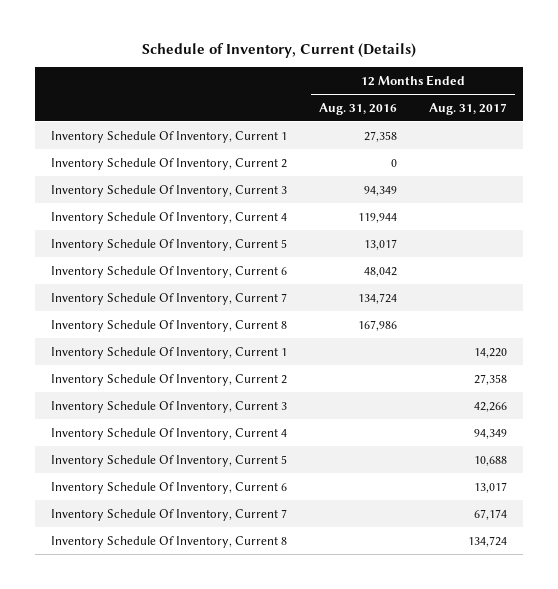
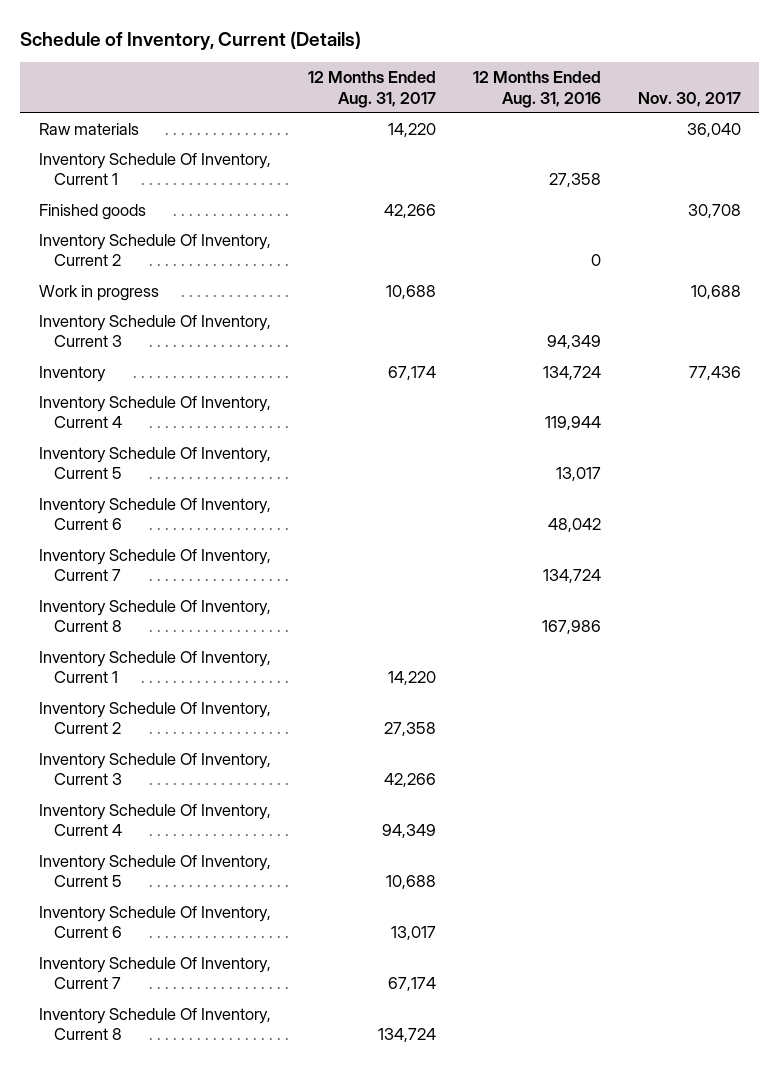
- | 12 Months Ended Aug. 31, 2016 | 12 Months Ended Aug. 31, 2017
+ | 12 Months Ended Aug. 31, 2017 | 12 Months Ended Aug. 31, 2016 | Nov. 30, 2017
+ Raw materials | 14,220 | | 36,040
+ Finished goods | 42,266 | | 30,708
+ Work in progress | 10,688 | | 10,688
+ Inventory | 67,174 | 134,724 | 77,436

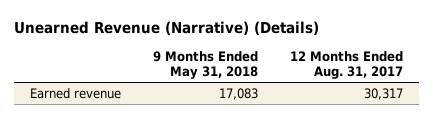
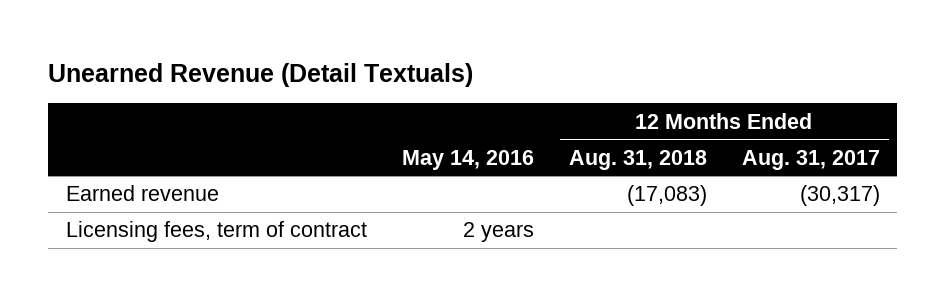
- Unearned Revenue (Narrative) (Details)
+ Unearned Revenue (Detail Textuals)
- | 9 Months Ended May 31, 2018 | 12 Months Ended Aug. 31, 2017
+ | May 14, 2016 | 12 Months Ended Aug. 31, 2018 | 12 Months Ended Aug. 31, 2017
- Earned revenue | 17,083 | 30,317
+ Earned revenue | | (17,083) | (30,317)
+ Licensing fees, term of contract | 2 years | |

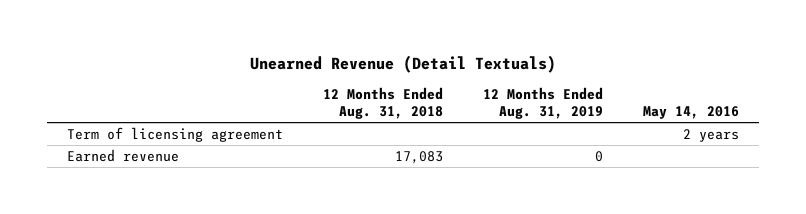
- | May 14, 2016 | 12 Months Ended Aug. 31, 2018 | 12 Months Ended Aug. 31, 2017
+ | 12 Months Ended Aug. 31, 2018 | 12 Months Ended Aug. 31, 2019 | May 14, 2016
- Earned revenue | | (17,083) | (30,317)
- Licensing fees, term of contract | 2 years | |
+ Term of licensing agreement | | | 2 years
+ Earned revenue | 17,083 | 0 |

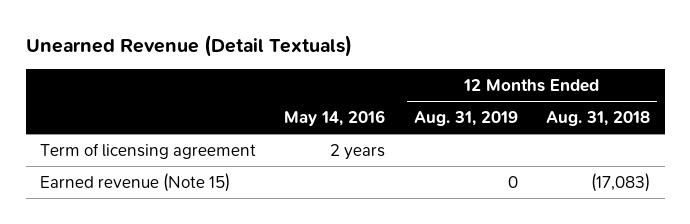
- | 12 Months Ended Aug. 31, 2018 | 12 Months Ended Aug. 31, 2019 | May 14, 2016
+ | May 14, 2016 | 12 Months Ended Aug. 31, 2019 | 12 Months Ended Aug. 31, 2018
- Earned revenue | 17,083 | 0 |
+ Earned revenue (Note 15) | | 0 | (17,083)

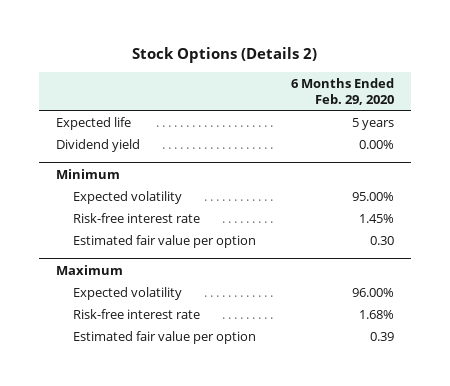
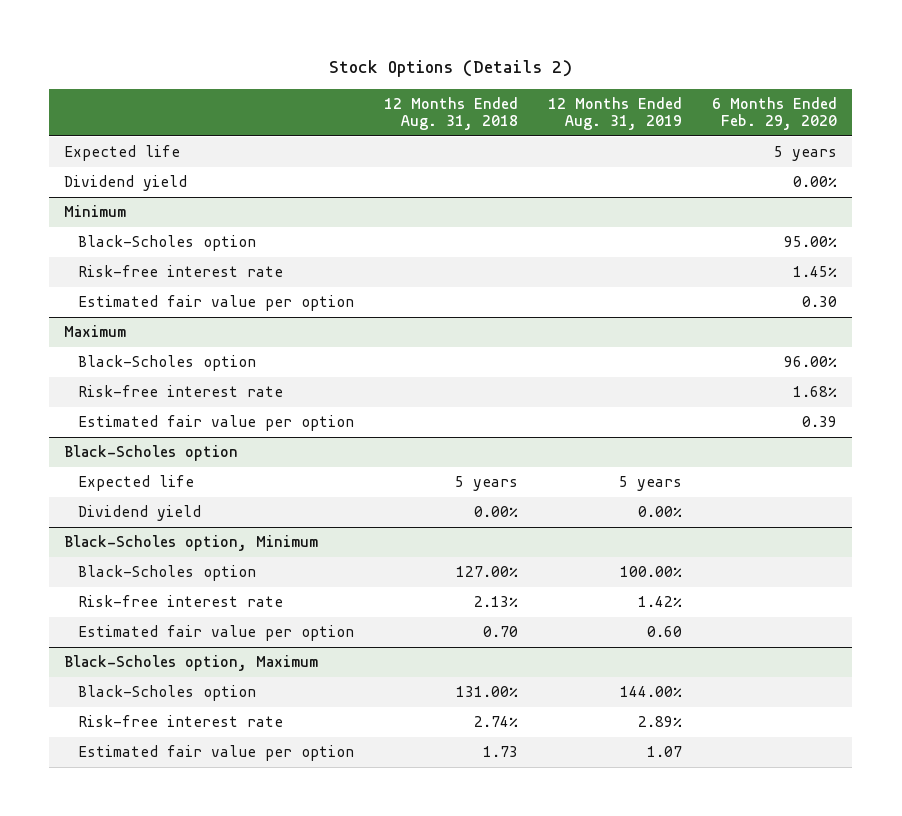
- | 6 Months Ended Feb. 29, 2020
+ | 12 Months Ended Aug. 31, 2018 | 12 Months Ended Aug. 31, 2019 | 6 Months Ended Feb. 29, 2020
@ Minimum
- Expected volatility | 95.00%
+ Black-Scholes option | | | 95.00%
@ Maximum
- Expected volatility | 96.00%
+ Black-Scholes option | | | 96.00%
+ Black-Scholes option
+ Expected life | 5 years | 5 years |
+ Dividend yield | 0.00% | 0.00% |
+ Black-Scholes option, Minimum
+ Black-Scholes option | 127.00% | 100.00% |
+ Risk-free interest rate | 2.13% | 1.42% |
+ Estimated fair value per option | 0.70 | 0.60 |
+ Black-Scholes option, Maximum
+ Black-Scholes option | 131.00% | 144.00% |
+ Risk-free interest rate | 2.74% | 2.89% |
+ Estimated fair value per option | 1.73 | 1.07 |

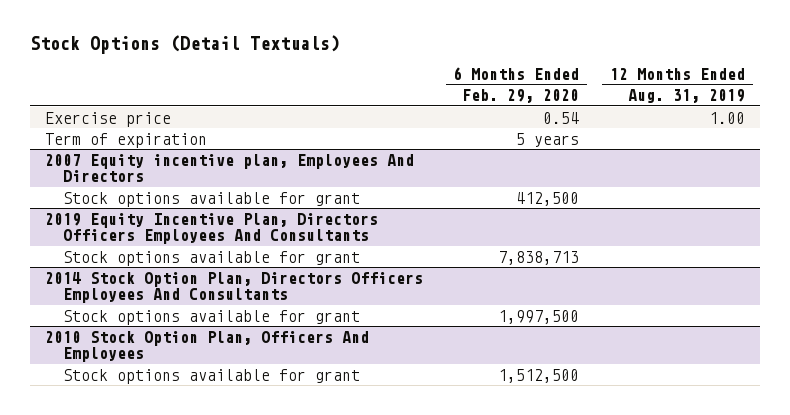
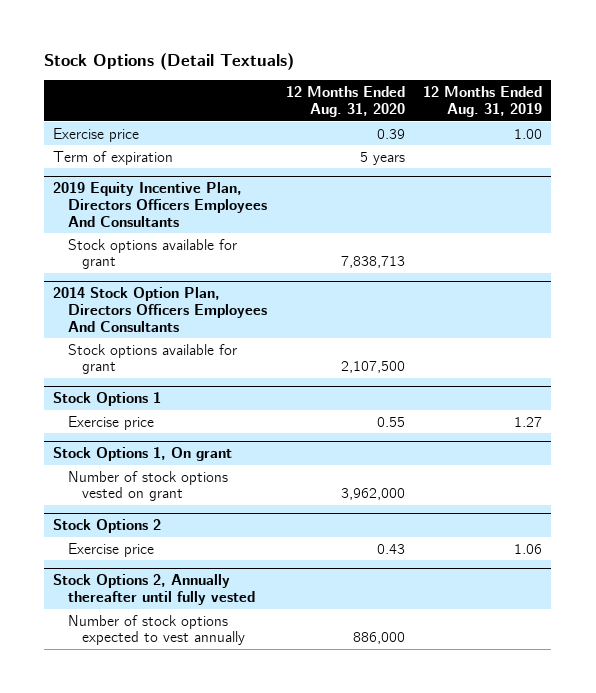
- | 6 Months Ended Feb. 29, 2020 | 12 Months Ended Aug. 31, 2019
+ | 12 Months Ended Aug. 31, 2020 | 12 Months Ended Aug. 31, 2019
- 2007 Equity incentive plan, Employees And Directors
- Stock options available for grant | 412,500 |
- 2010 Stock Option Plan, Officers And Employees
- Stock options available for grant | 1,512,500 |
+ Stock Options 1
+ Exercise price | 0.55 | 1.27
+ Stock Options 1, On grant
+ Number of stock options vested on grant | 3,962,000 |
+ Stock Options 2
+ Exercise price | 0.43 | 1.06
+ Stock Options 2, Annually thereafter until fully vested
+ Number of stock options expected to vest annually | 886,000 |

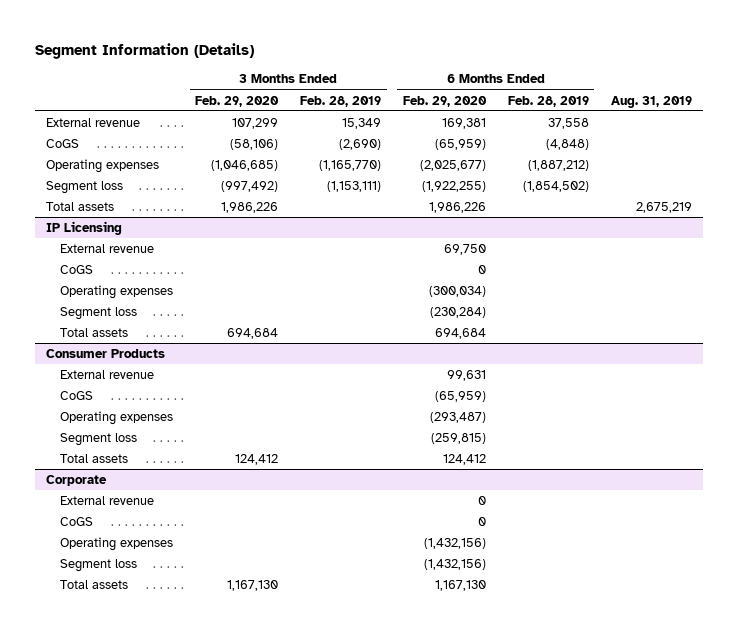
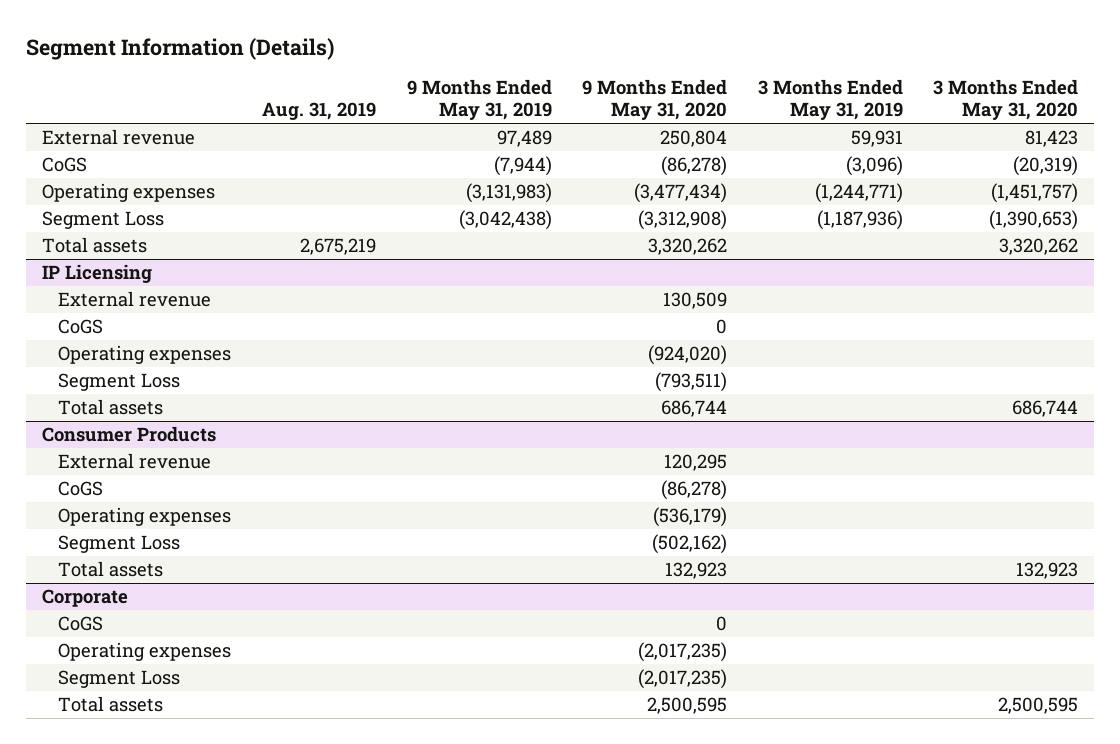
- | 3 Months Ended Feb. 29, 2020 | 3 Months Ended Feb. 28, 2019 | 6 Months Ended Feb. 29, 2020 | 6 Months Ended Feb. 28, 2019 | Aug. 31, 2019
+ | Aug. 31, 2019 | 9 Months Ended May 31, 2019 | 9 Months Ended May 31, 2020 | 3 Months Ended May 31, 2019 | 3 Months Ended May 31, 2020
- Segment loss | (997,492) | (1,153,111) | (1,922,255) | (1,854,502) |
+ Segment Loss | | (3,042,438) | (3,312,908) | (1,187,936) | (1,390,653)
@ IP Licensing
- Segment loss | | | (230,284) | |
+ Segment Loss | | | (793,511) | |
@ Consumer Products
- Segment loss | | | (259,815) | |
+ Segment Loss | | | (502,162) | |
@ Corporate
- External revenue | | | 0 | |
- Segment loss | | | (1,432,156) | |
+ Segment Loss | | | (2,017,235) | |

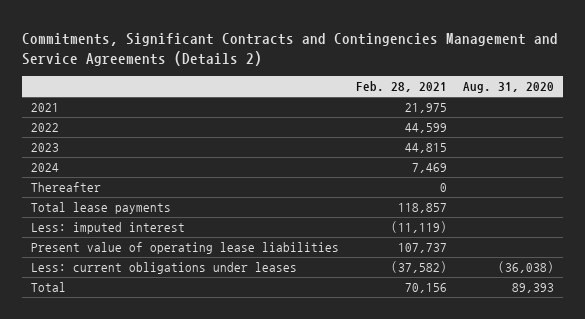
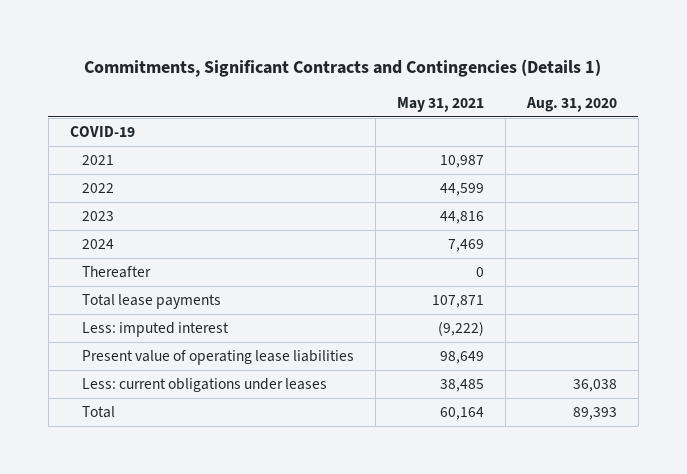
- Commitments, Significant Contracts and Contingencies Management and Service Agreements (Details 2)
+ Commitments, Significant Contracts and Contingencies (Details 1)
- | Feb. 28, 2021 | Aug. 31, 2020
+ | May 31, 2021 | Aug. 31, 2020
+ COVID-19
- Less: current obligations under leases | (37,582) | (36,038)
+ Less: current obligations under leases | 38,485 | 36,038

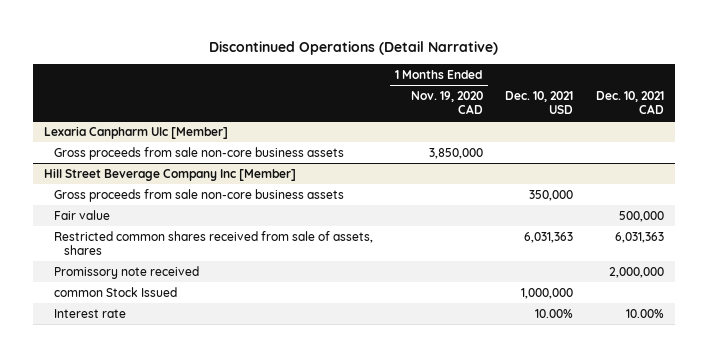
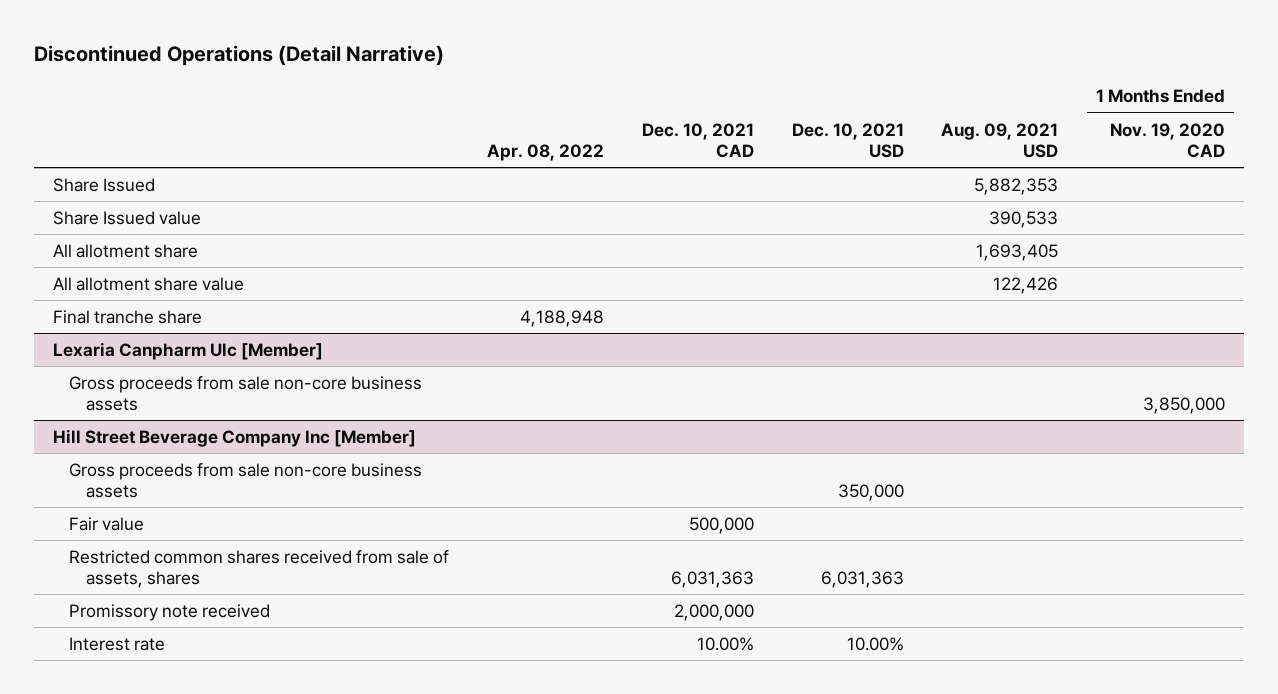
- | 1 Months Ended Nov. 19, 2020 CAD | Dec. 10, 2021 USD | Dec. 10, 2021 CAD
+ | Apr. 08, 2022 | Dec. 10, 2021 CAD | Dec. 10, 2021 USD | Aug. 09, 2021 USD | 1 Months Ended Nov. 19, 2020 CAD
+ Share Issued | | | | 5,882,353 |
+ Share Issued value | | | | 390,533 |
+ All allotment share | | | | 1,693,405 |
+ All allotment share value | | | | 122,426 |
+ Final tranche share | 4,188,948 | | | |
@ Hill Street Beverage Company Inc [Member]
- common Stock Issued | | 1,000,000 |

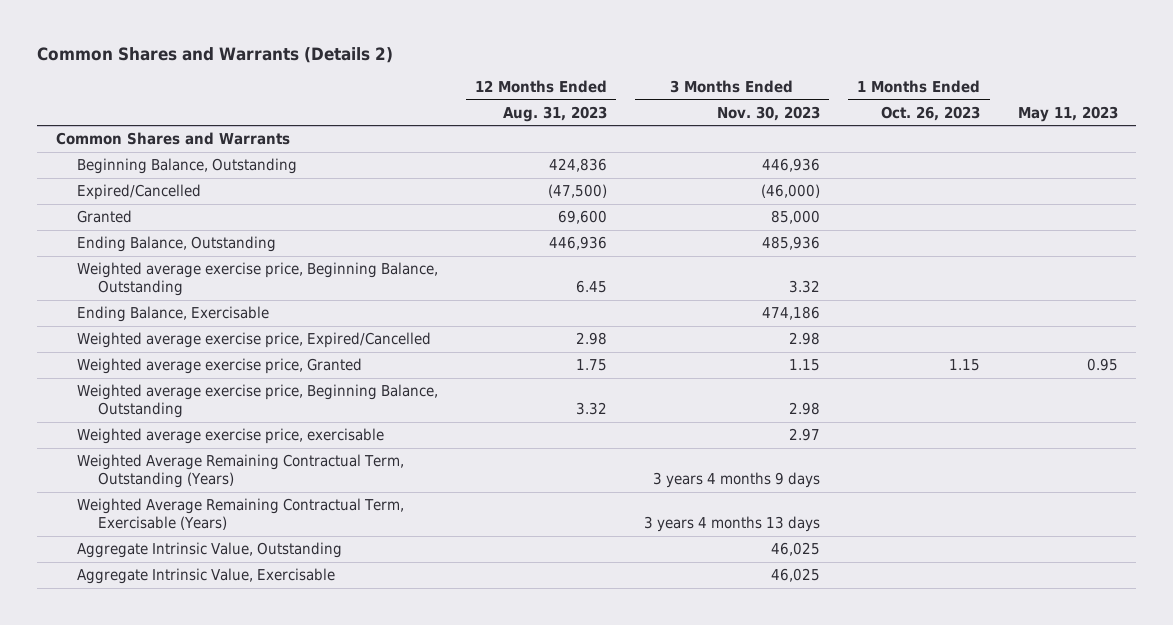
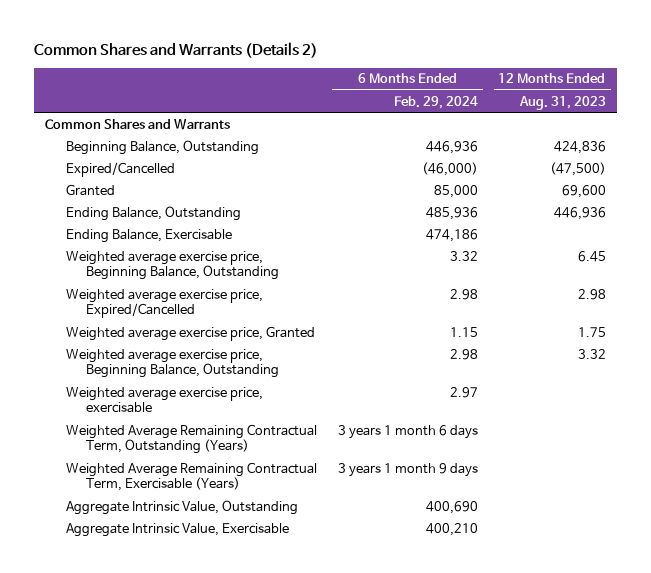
- | 12 Months Ended Aug. 31, 2023 | 3 Months Ended Nov. 30, 2023 | 1 Months Ended Oct. 26, 2023 | May 11, 2023
+ | 6 Months Ended Feb. 29, 2024 | 12 Months Ended Aug. 31, 2023
moved down: Weighted average exercise price, Beginning Balance, Outstanding | 3.32 | 6.45

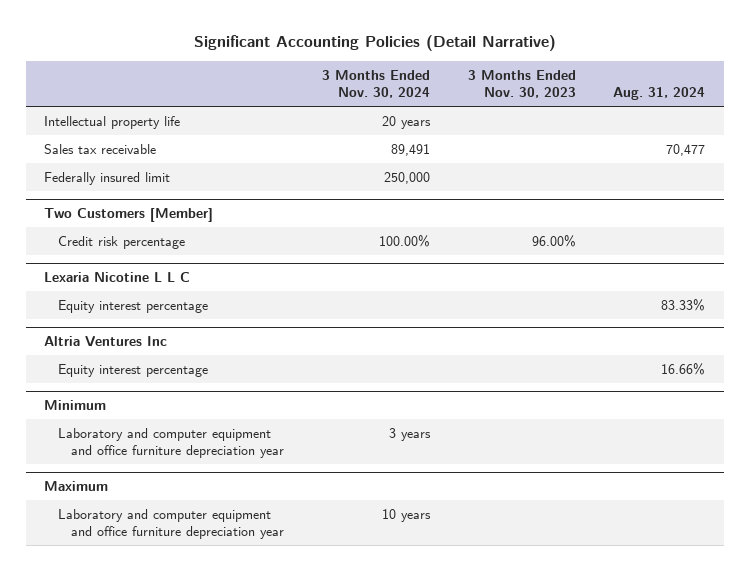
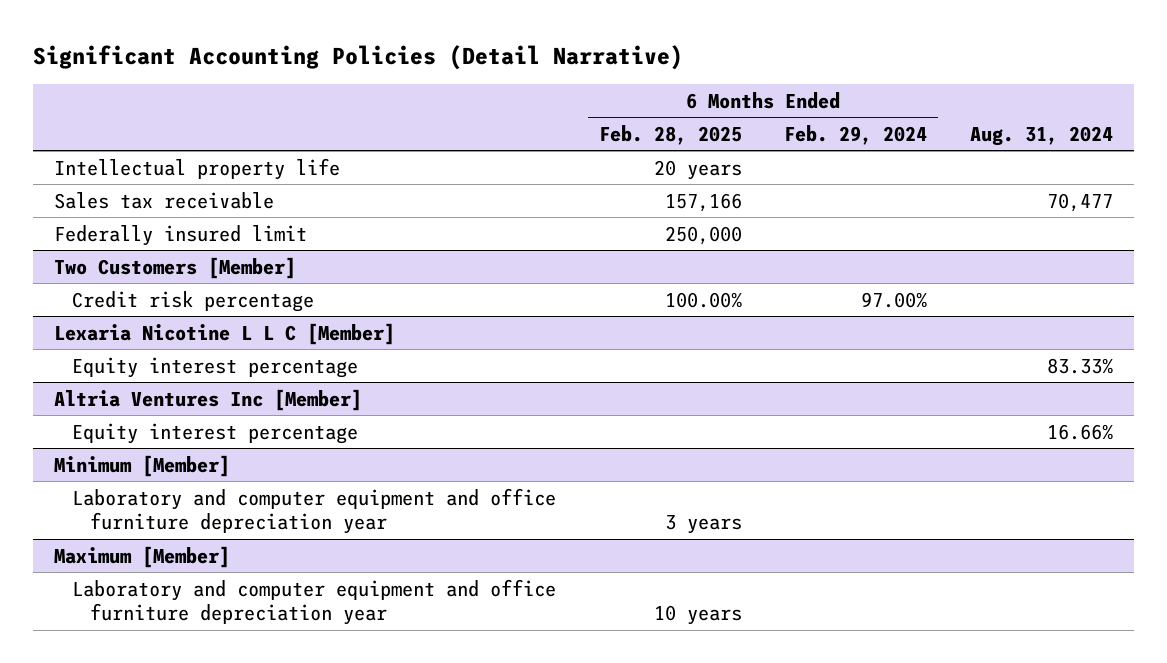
- | 3 Months Ended Nov. 30, 2024 | 3 Months Ended Nov. 30, 2023 | Aug. 31, 2024
+ | 6 Months Ended Feb. 28, 2025 | 6 Months Ended Feb. 29, 2024 | Aug. 31, 2024
- Lexaria Nicotine L L C
+ Lexaria Nicotine L L C [Member]
- Altria Ventures Inc
+ Altria Ventures Inc [Member]
- Minimum
+ Minimum [Member]
- Maximum
+ Maximum [Member]

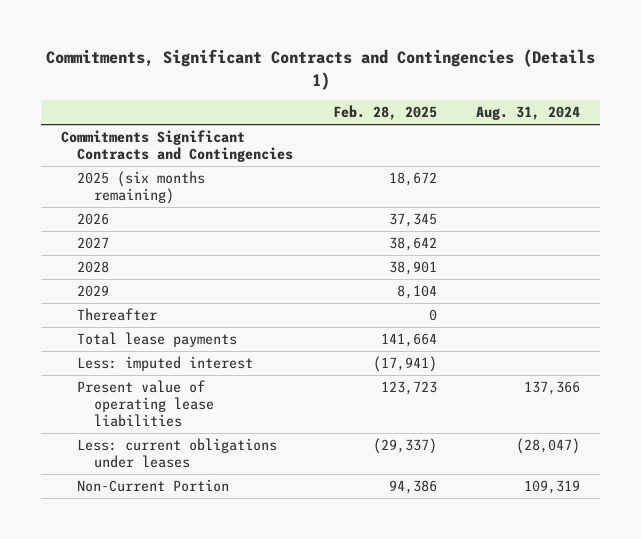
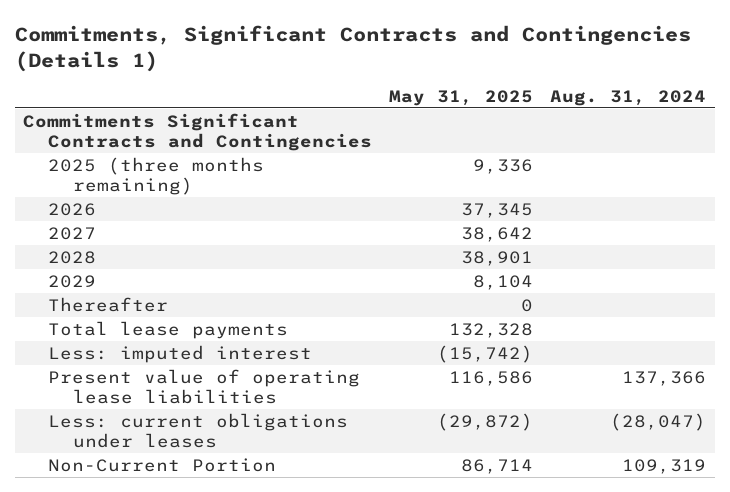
- | Feb. 28, 2025 | Aug. 31, 2024
+ | May 31, 2025 | Aug. 31, 2024
- 2025 (six months remaining) | 18,672 |
+ 2025 (three months remaining) | 9,336 |

